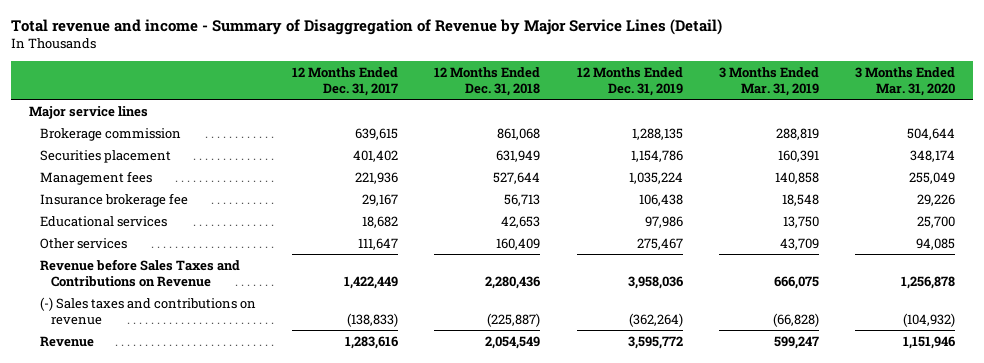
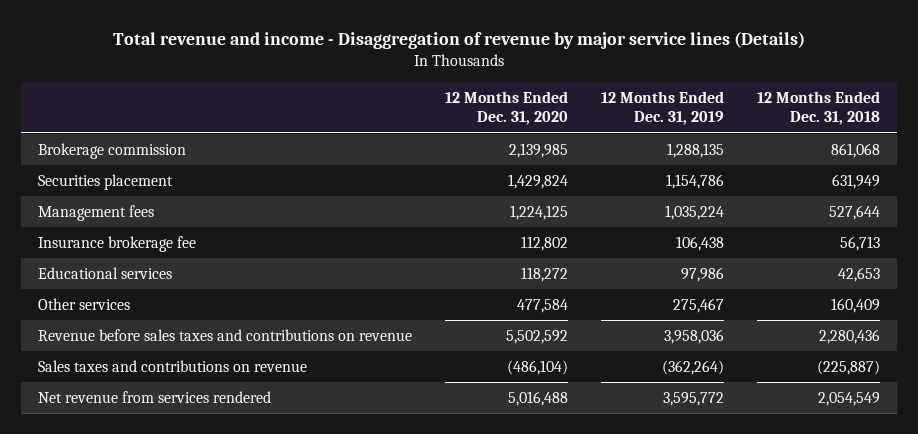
- Total revenue and income - Summary of Disaggregation of Revenue by Major Service Lines (Detail)
+ Total revenue and income - Disaggregation of revenue by major service lines (Details)
- | 12 Months Ended Dec. 31, 2017 | 12 Months Ended Dec. 31, 2018 | 12 Months Ended Dec. 31, 2019 | 3 Months Ended Mar. 31, 2019 | 3 Months Ended Mar. 31, 2020
+ | 12 Months Ended Dec. 31, 2020 | 12 Months Ended Dec. 31, 2019 | 12 Months Ended Dec. 31, 2018
- Major service lines
- Revenue before Sales Taxes and Contributions on Revenue | 1,422,449 | 2,280,436 | 3,958,036 | 666,075 | 1,256,878
- (-) Sales taxes and contributions on revenue | (138,833) | (225,887) | (362,264) | (66,828) | (104,932)
- Revenue | 1,283,616 | 2,054,549 | 3,595,772 | 599,247 | 1,151,946
+ Revenue before sales taxes and contributions on revenue | 5,502,592 | 3,958,036 | 2,280,436
+ Sales taxes and contributions on revenue | (486,104) | (362,264) | (225,887)
+ Net revenue from services rendered | 5,016,488 | 3,595,772 | 2,054,549

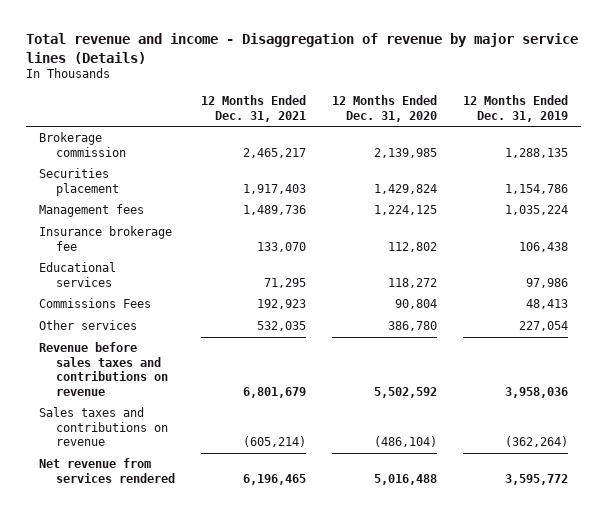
- | 12 Months Ended Dec. 31, 2020 | 12 Months Ended Dec. 31, 2019 | 12 Months Ended Dec. 31, 2018
+ | 12 Months Ended Dec. 31, 2021 | 12 Months Ended Dec. 31, 2020 | 12 Months Ended Dec. 31, 2019
- Other services | 477,584 | 275,467 | 160,409
+ Commissions Fees | 192,923 | 90,804 | 48,413
+ Other services | 532,035 | 386,780 | 227,054

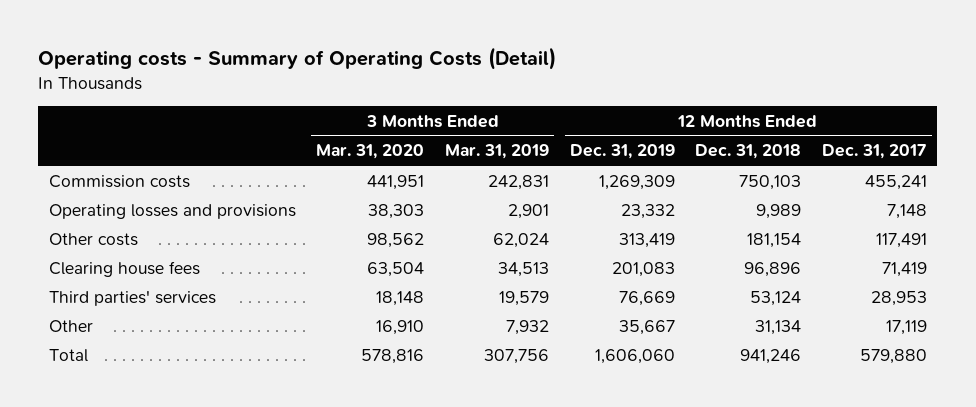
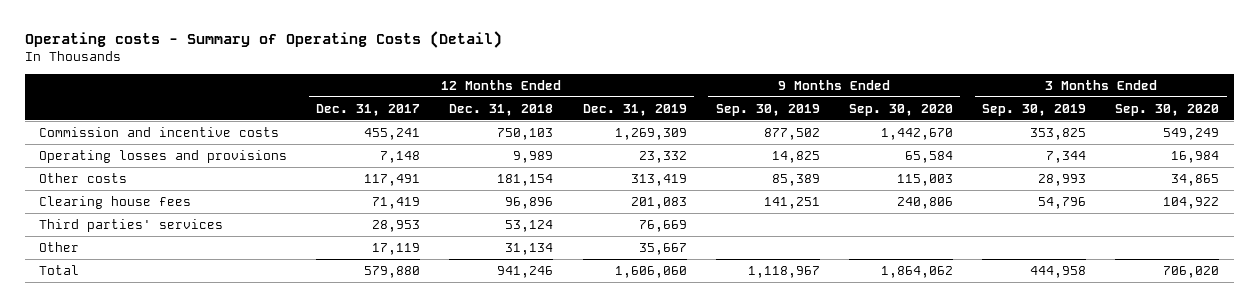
- | 3 Months Ended Mar. 31, 2020 | 3 Months Ended Mar. 31, 2019 | 12 Months Ended Dec. 31, 2019 | 12 Months Ended Dec. 31, 2018 | 12 Months Ended Dec. 31, 2017
+ | 12 Months Ended Dec. 31, 2017 | 12 Months Ended Dec. 31, 2018 | 12 Months Ended Dec. 31, 2019 | 9 Months Ended Sep. 30, 2019 | 9 Months Ended Sep. 30, 2020 | 3 Months Ended Sep. 30, 2019 | 3 Months Ended Sep. 30, 2020
- Commission costs | 441,951 | 242,831 | 1,269,309 | 750,103 | 455,241
+ Commission and incentive costs | 455,241 | 750,103 | 1,269,309 | 877,502 | 1,442,670 | 353,825 | 549,249

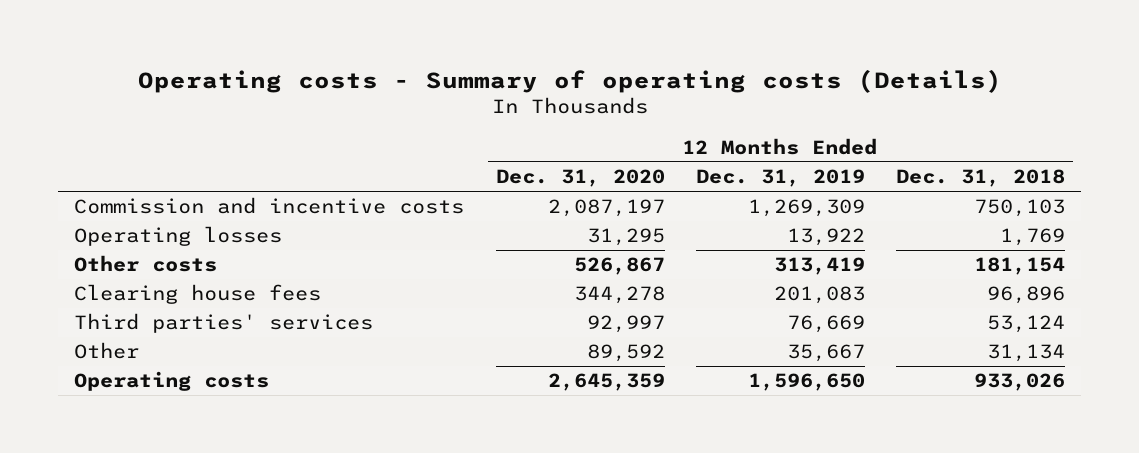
- Operating costs - Summary of Operating Costs (Detail)
+ Operating costs - Summary of operating costs (Details)
- | 12 Months Ended Dec. 31, 2017 | 12 Months Ended Dec. 31, 2018 | 12 Months Ended Dec. 31, 2019 | 9 Months Ended Sep. 30, 2019 | 9 Months Ended Sep. 30, 2020 | 3 Months Ended Sep. 30, 2019 | 3 Months Ended Sep. 30, 2020
+ | 12 Months Ended Dec. 31, 2020 | 12 Months Ended Dec. 31, 2019 | 12 Months Ended Dec. 31, 2018
- Operating losses and provisions | 7,148 | 9,989 | 23,332 | 14,825 | 65,584 | 7,344 | 16,984
+ Operating losses | 31,295 | 13,922 | 1,769
- Total | 579,880 | 941,246 | 1,606,060 | 1,118,967 | 1,864,062 | 444,958 | 706,020
+ Operating costs | 2,645,359 | 1,596,650 | 933,026

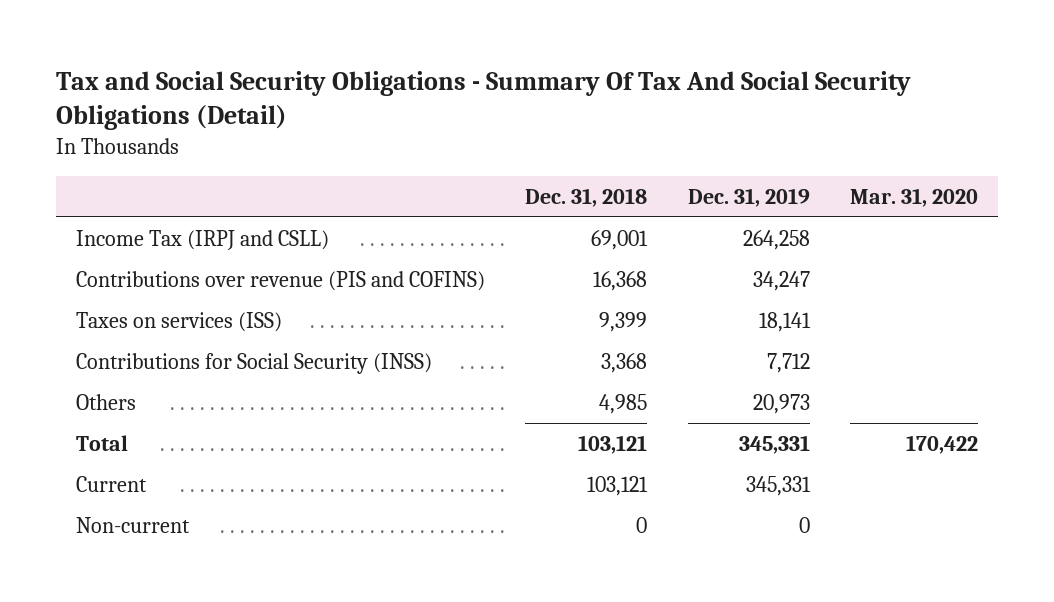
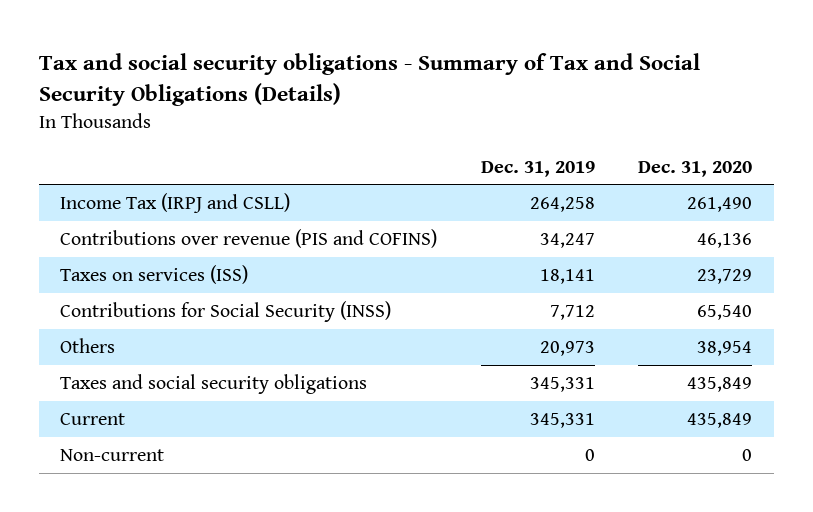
- Tax and Social Security Obligations - Summary Of Tax And Social Security Obligations (Detail)
+ Tax and social security obligations - Summary of Tax and Social Security Obligations (Details)
- | Dec. 31, 2018 | Dec. 31, 2019 | Mar. 31, 2020
+ | Dec. 31, 2019 | Dec. 31, 2020
- Total | 103,121 | 345,331 | 170,422
+ Taxes and social security obligations | 345,331 | 435,849

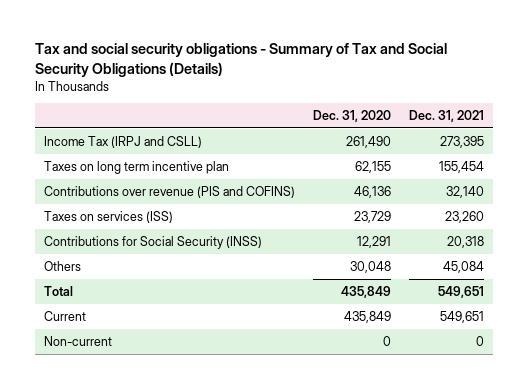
- | Dec. 31, 2019 | Dec. 31, 2020
+ | Dec. 31, 2020 | Dec. 31, 2021
+ Taxes on long term incentive plan | 62,155 | 155,454
- Contributions for Social Security (INSS) | 7,712 | 65,540
- Others | 20,973 | 38,954
- Taxes and social security obligations | 345,331 | 435,849
+ Contributions for Social Security (INSS) | 12,291 | 20,318
+ Others | 30,048 | 45,084
+ Total | 435,849 | 549,651

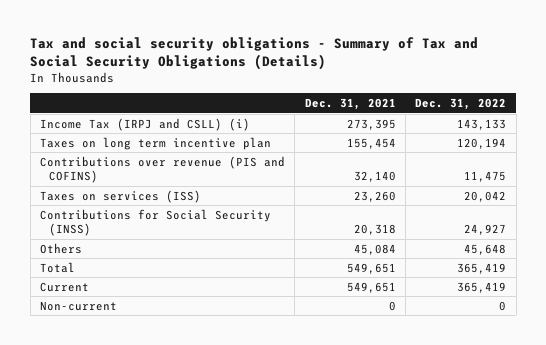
- | Dec. 31, 2020 | Dec. 31, 2021
+ | Dec. 31, 2021 | Dec. 31, 2022
- Income Tax (IRPJ and CSLL) | 261,490 | 273,395
+ Income Tax (IRPJ and CSLL) (i) | 273,395 | 143,133

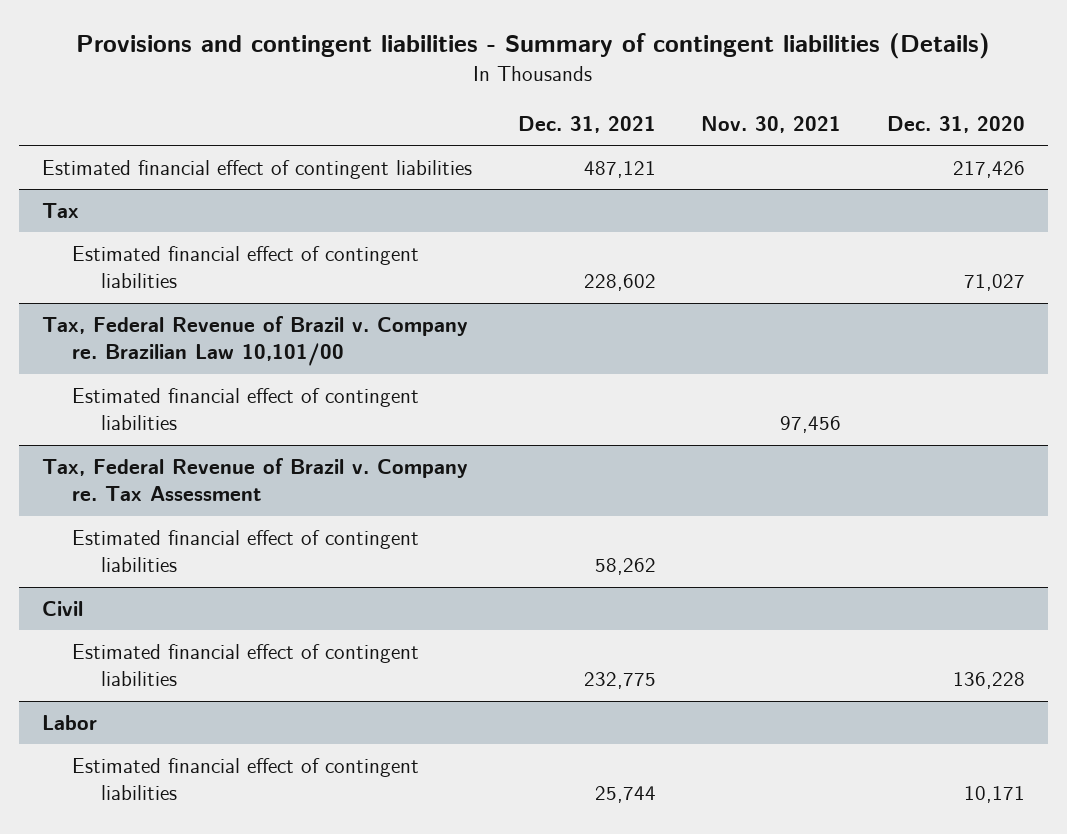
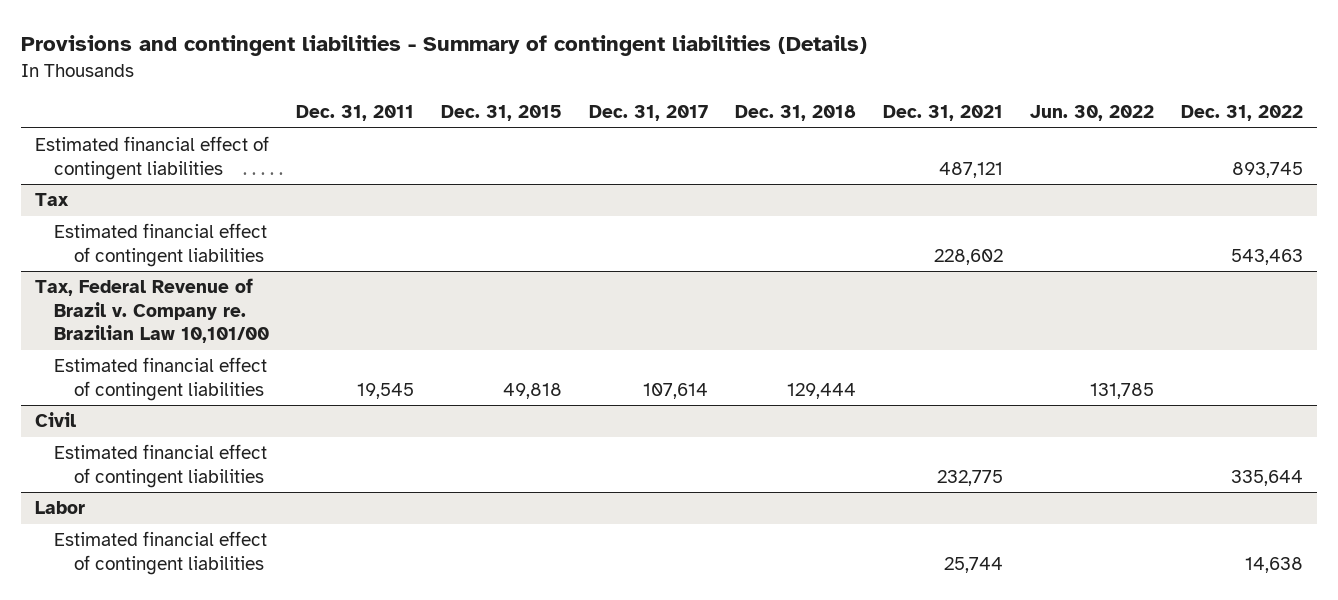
- | Dec. 31, 2021 | Nov. 30, 2021 | Dec. 31, 2020
+ | Dec. 31, 2011 | Dec. 31, 2015 | Dec. 31, 2017 | Dec. 31, 2018 | Dec. 31, 2021 | Jun. 30, 2022 | Dec. 31, 2022
- Tax, Federal Revenue of Brazil v. Company re. Tax Assessment
- Estimated financial effect of contingent liabilities | 58,262 | |

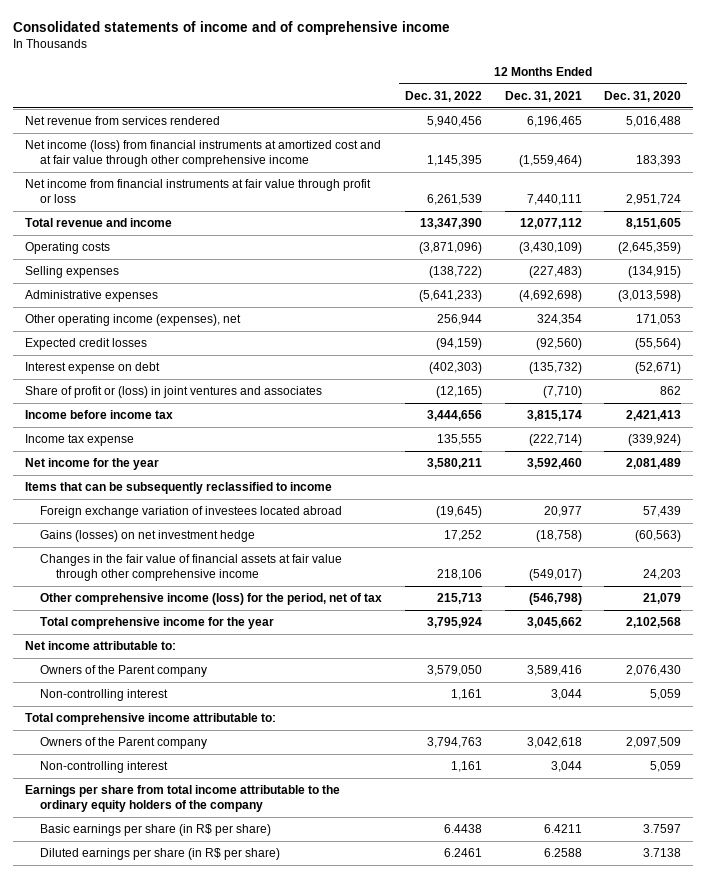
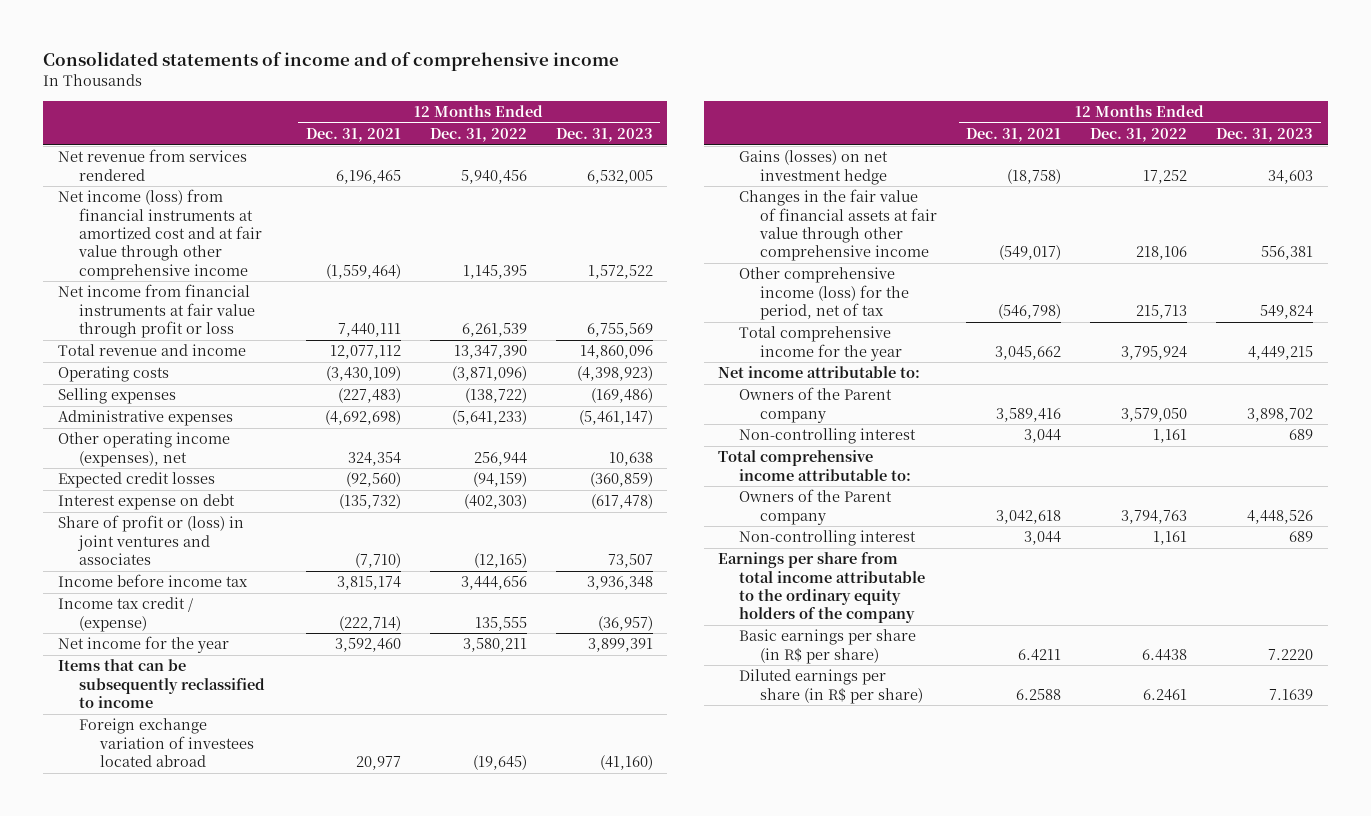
- | 12 Months Ended Dec. 31, 2022 | 12 Months Ended Dec. 31, 2021 | 12 Months Ended Dec. 31, 2020
+ | 12 Months Ended Dec. 31, 2021 | 12 Months Ended Dec. 31, 2022 | 12 Months Ended Dec. 31, 2023
- Income tax expense | 135,555 | (222,714) | (339,924)
+ Income tax credit / (expense) | (222,714) | 135,555 | (36,957)

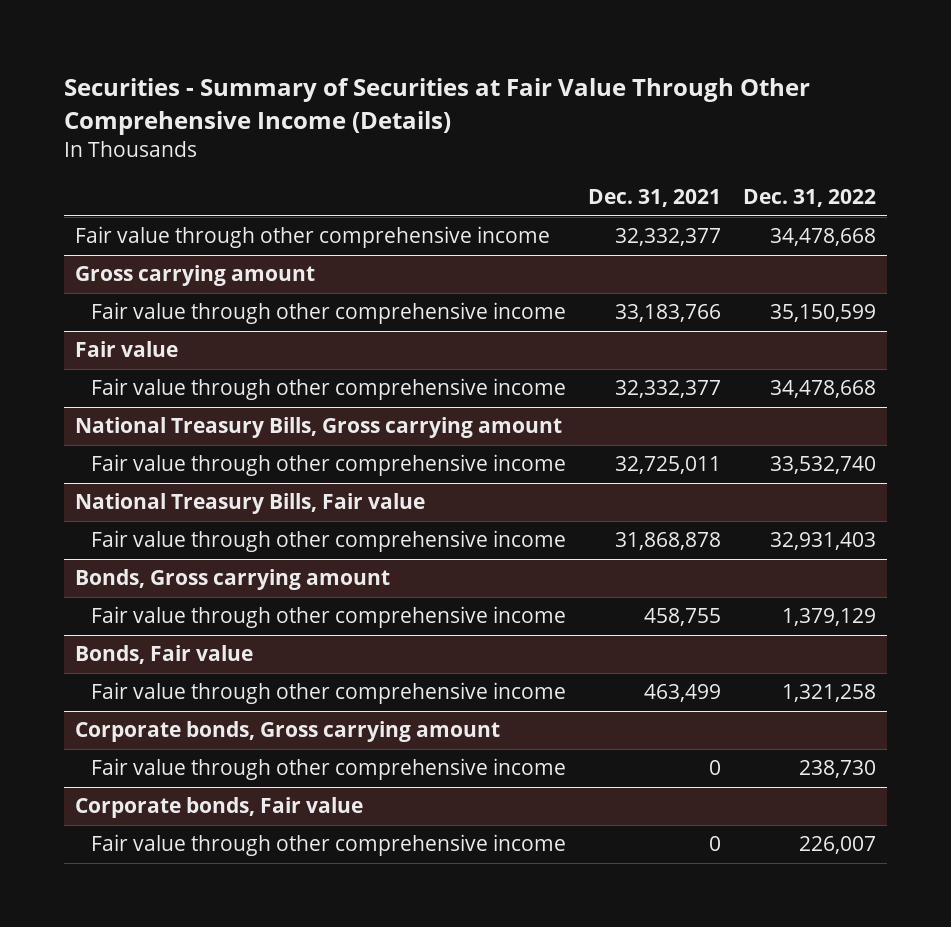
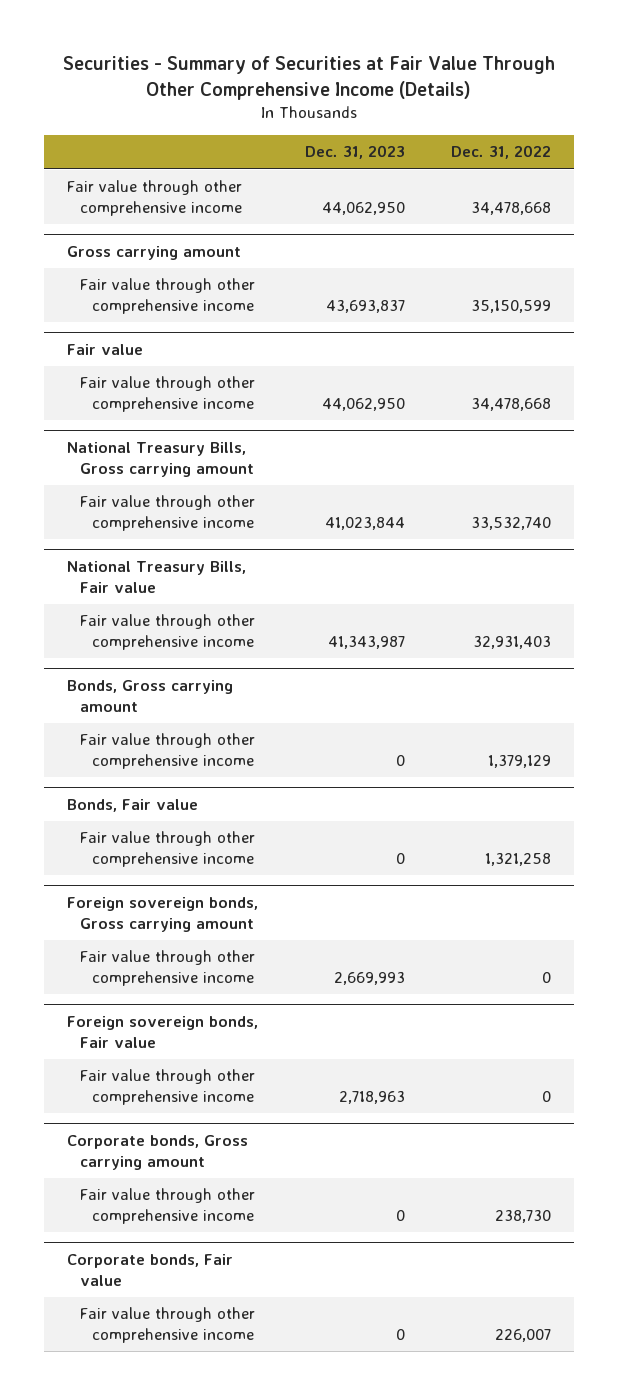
- | Dec. 31, 2021 | Dec. 31, 2022
+ | Dec. 31, 2023 | Dec. 31, 2022
+ Foreign sovereign bonds, Gross carrying amount
+ Fair value through other comprehensive income | 2,669,993 | 0
+ Foreign sovereign bonds, Fair value
+ Fair value through other comprehensive income | 2,718,963 | 0

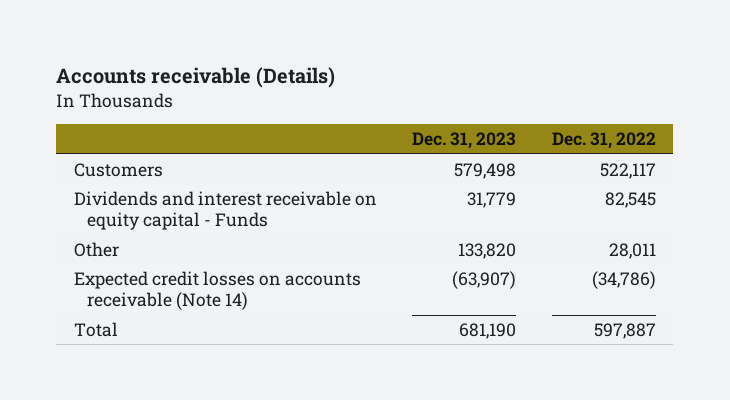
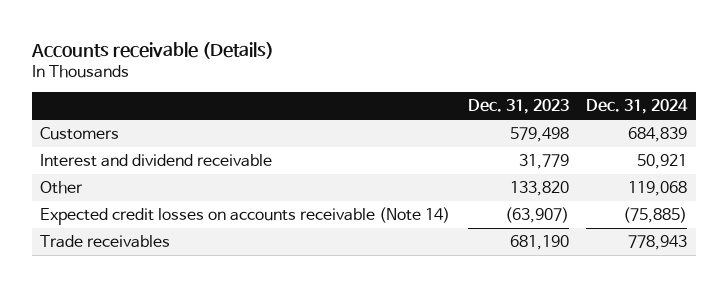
- | Dec. 31, 2023 | Dec. 31, 2022
+ | Dec. 31, 2023 | Dec. 31, 2024
- Dividends and interest receivable on equity capital - Funds | 31,779 | 82,545
+ Interest and dividend receivable | 31,779 | 50,921
- Total | 681,190 | 597,887
+ Trade receivables | 681,190 | 778,943

